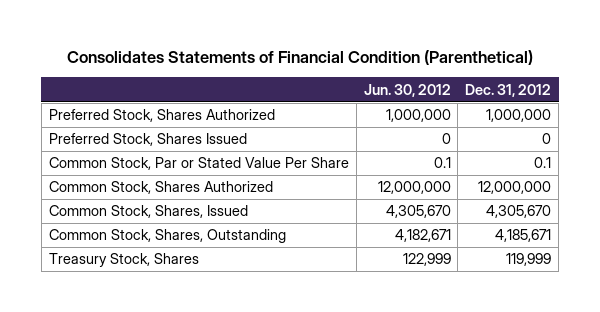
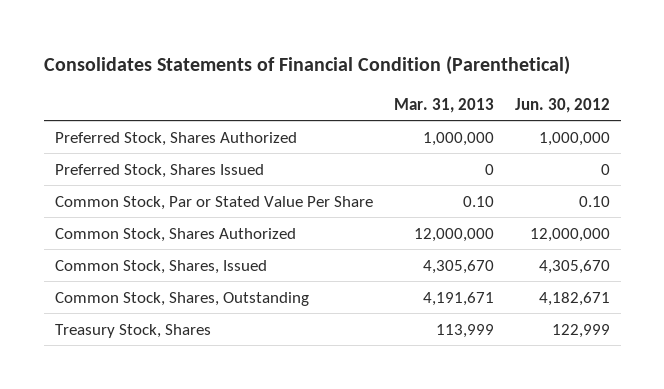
- | Jun. 30, 2012 | Dec. 31, 2012
+ | Mar. 31, 2013 | Jun. 30, 2012
- Common Stock, Par or Stated Value Per Share | 0.1 | 0.1
+ Common Stock, Par or Stated Value Per Share | 0.10 | 0.10

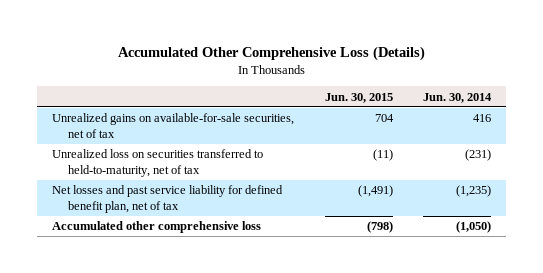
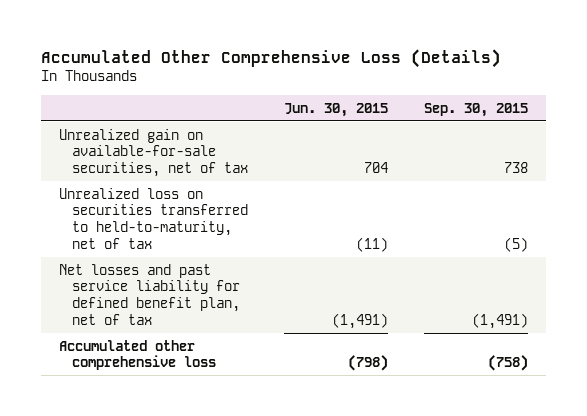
- | Jun. 30, 2015 | Jun. 30, 2014
+ | Jun. 30, 2015 | Sep. 30, 2015
- Unrealized gains on available-for-sale securities, net of tax | 704 | 416
+ Unrealized gain on available-for-sale securities, net of tax | 704 | 738

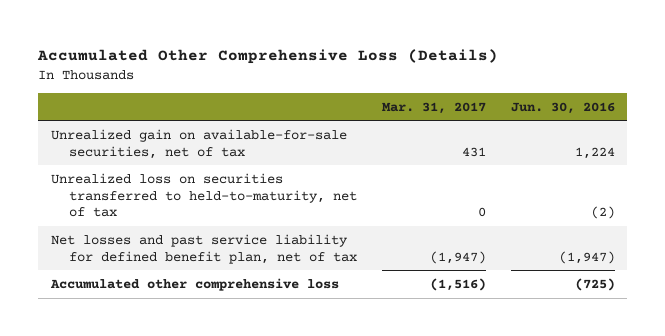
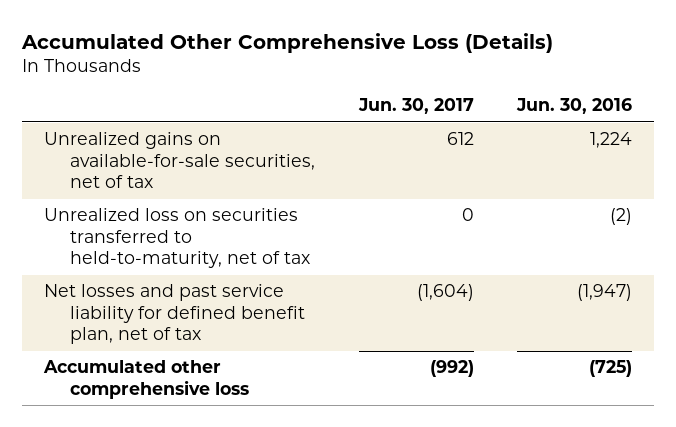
- | Mar. 31, 2017 | Jun. 30, 2016
+ | Jun. 30, 2017 | Jun. 30, 2016
- Unrealized gain on available-for-sale securities, net of tax | 431 | 1,224
+ Unrealized gains on available-for-sale securities, net of tax | 612 | 1,224

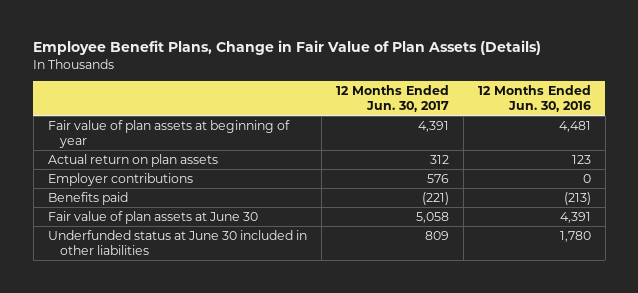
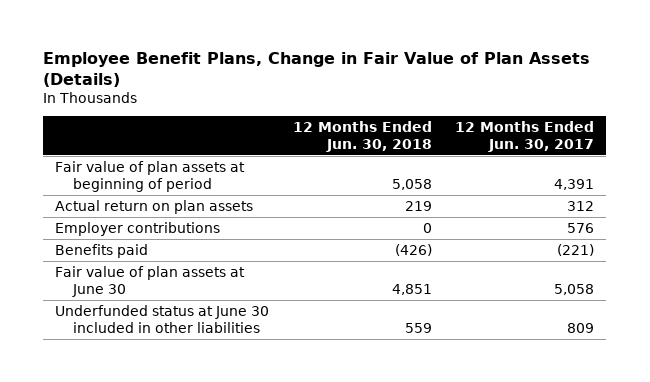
- | 12 Months Ended Jun. 30, 2017 | 12 Months Ended Jun. 30, 2016
+ | 12 Months Ended Jun. 30, 2018 | 12 Months Ended Jun. 30, 2017
- Fair value of plan assets at beginning of year | 4,391 | 4,481
+ Fair value of plan assets at beginning of period | 5,058 | 4,391

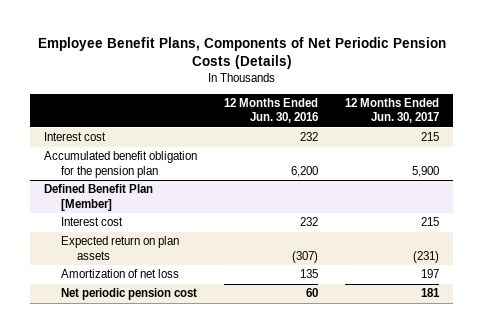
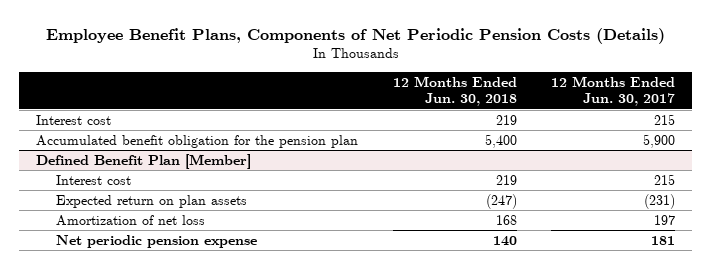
- | 12 Months Ended Jun. 30, 2016 | 12 Months Ended Jun. 30, 2017
+ | 12 Months Ended Jun. 30, 2018 | 12 Months Ended Jun. 30, 2017
@ Defined Benefit Plan [Member]
- Net periodic pension cost | 60 | 181
+ Net periodic pension expense | 140 | 181

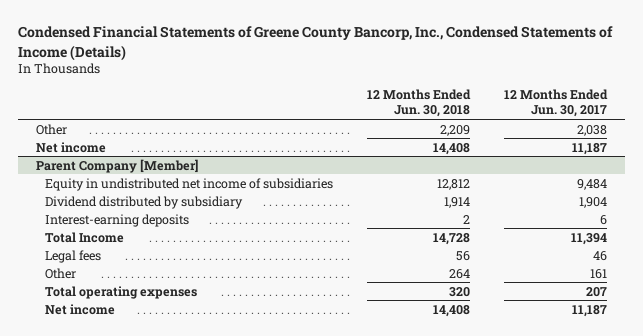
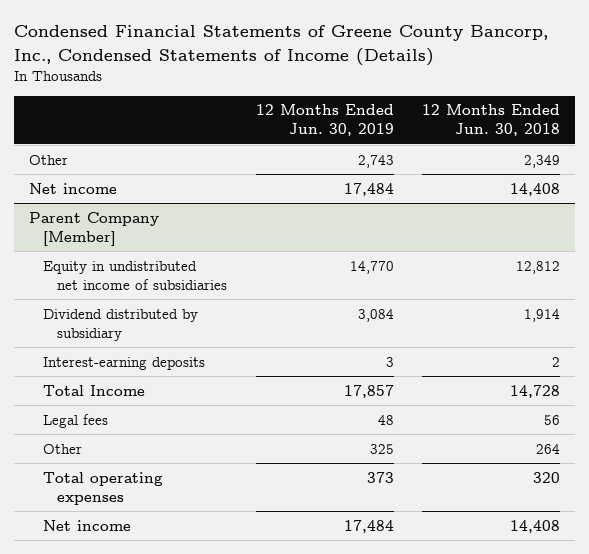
- | 12 Months Ended Jun. 30, 2018 | 12 Months Ended Jun. 30, 2017
+ | 12 Months Ended Jun. 30, 2019 | 12 Months Ended Jun. 30, 2018
- Other | 2,209 | 2,038
+ Other | 2,743 | 2,349

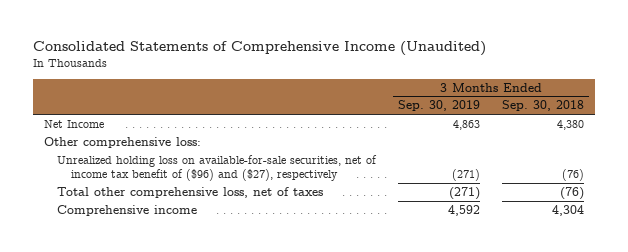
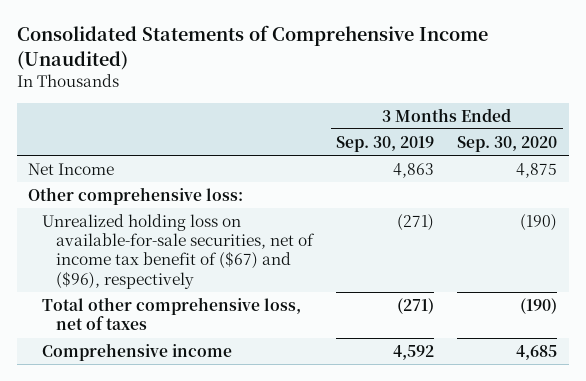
- | 3 Months Ended Sep. 30, 2019 | 3 Months Ended Sep. 30, 2018
+ | 3 Months Ended Sep. 30, 2019 | 3 Months Ended Sep. 30, 2020
- Unrealized holding loss on available-for-sale securities, net of income tax benefit of ($96) and ($27), respectively | (271) | (76)
+ Unrealized holding loss on available-for-sale securities, net of income tax benefit of ($67) and ($96), respectively | (271) | (190)

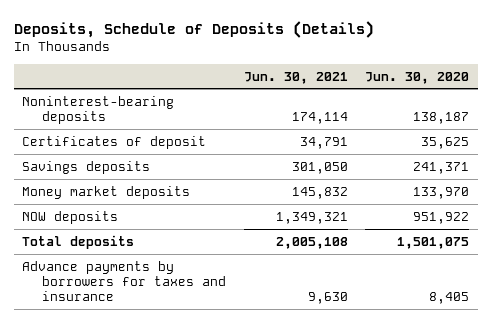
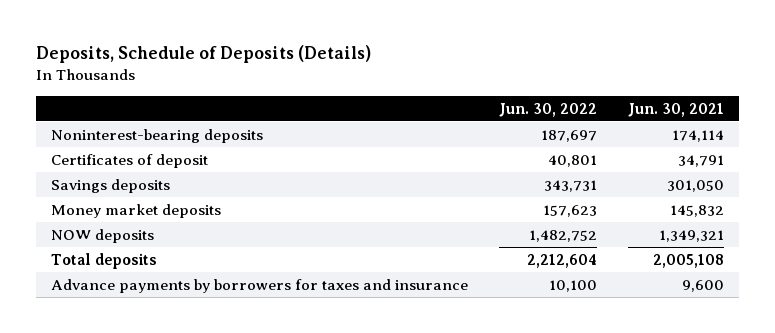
- | Jun. 30, 2021 | Jun. 30, 2020
+ | Jun. 30, 2022 | Jun. 30, 2021
- Advance payments by borrowers for taxes and insurance | 9,630 | 8,405
+ Advance payments by borrowers for taxes and insurance | 10,100 | 9,600

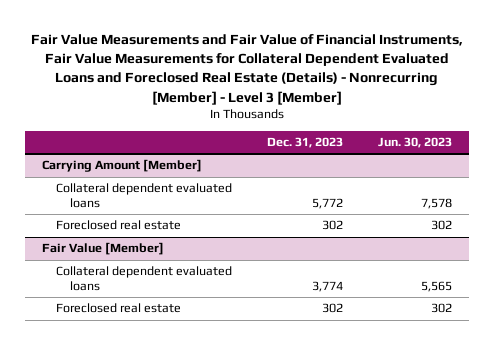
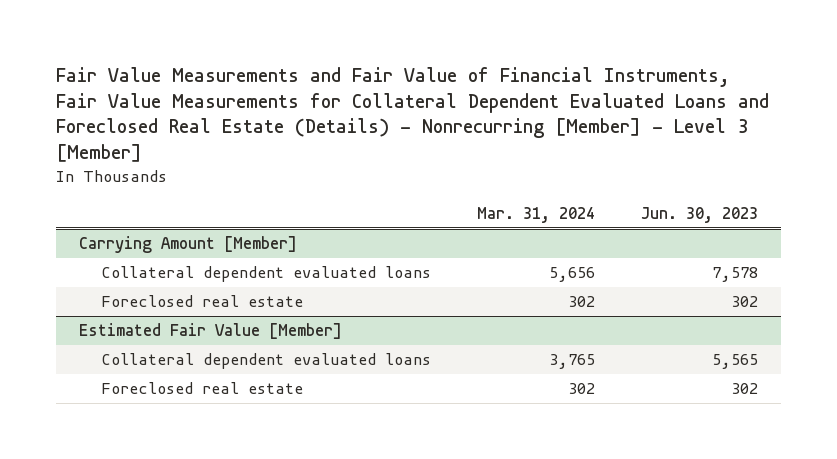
- | Dec. 31, 2023 | Jun. 30, 2023
+ | Mar. 31, 2024 | Jun. 30, 2023
- Fair Value [Member]
+ Estimated Fair Value [Member]

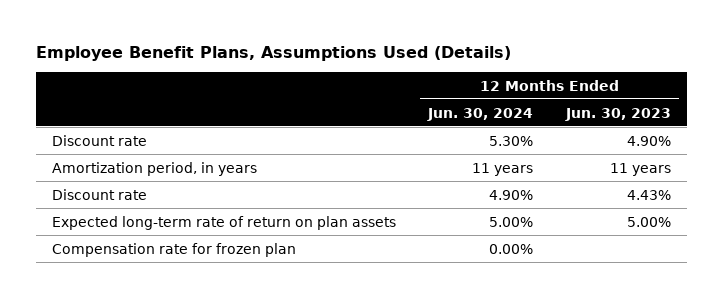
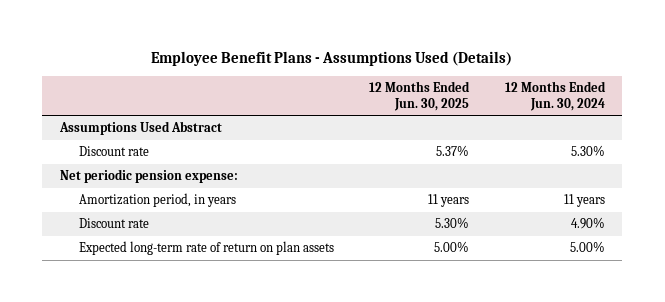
- Employee Benefit Plans, Assumptions Used (Details)
+ Employee Benefit Plans - Assumptions Used (Details)
- | 12 Months Ended Jun. 30, 2024 | 12 Months Ended Jun. 30, 2023
+ | 12 Months Ended Jun. 30, 2025 | 12 Months Ended Jun. 30, 2024
+ Assumptions Used Abstract
+ Net periodic pension expense:
- Compensation rate for frozen plan | 0.00% |

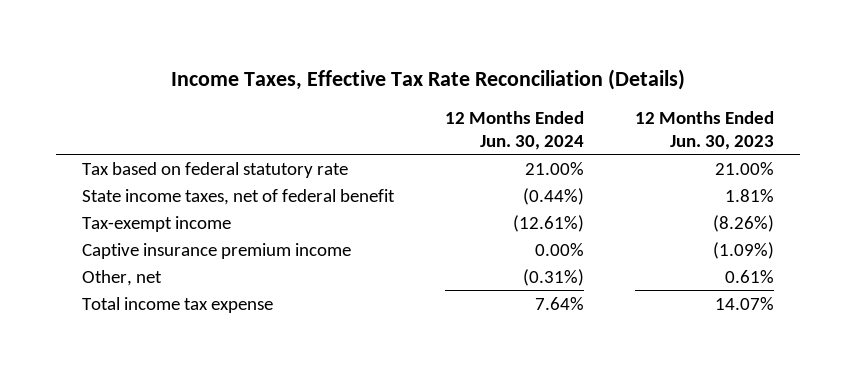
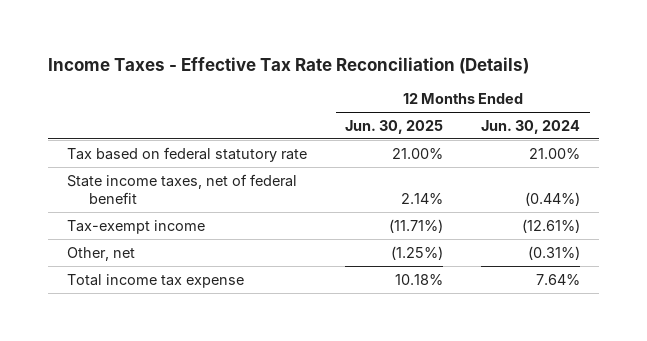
- Income Taxes, Effective Tax Rate Reconciliation (Details)
+ Income Taxes - Effective Tax Rate Reconciliation (Details)
- | 12 Months Ended Jun. 30, 2024 | 12 Months Ended Jun. 30, 2023
+ | 12 Months Ended Jun. 30, 2025 | 12 Months Ended Jun. 30, 2024
- Captive insurance premium income | 0.00% | (1.09%)

